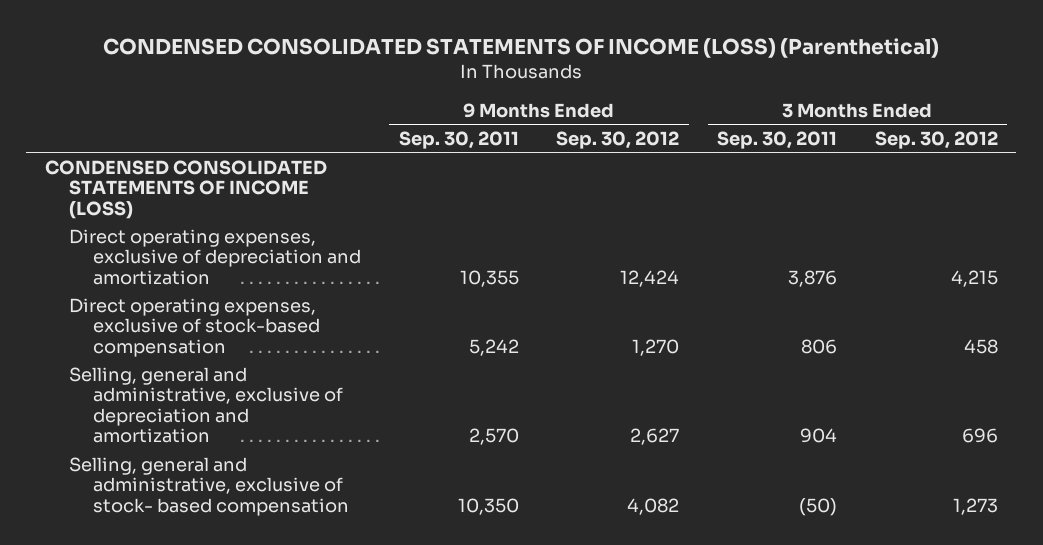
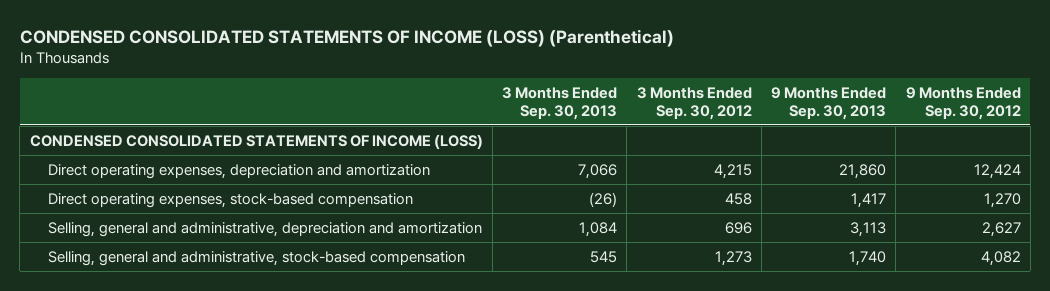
- | 9 Months Ended Sep. 30, 2011 | 9 Months Ended Sep. 30, 2012 | 3 Months Ended Sep. 30, 2011 | 3 Months Ended Sep. 30, 2012
+ | 3 Months Ended Sep. 30, 2013 | 3 Months Ended Sep. 30, 2012 | 9 Months Ended Sep. 30, 2013 | 9 Months Ended Sep. 30, 2012
- Direct operating expenses, exclusive of depreciation and amortization | 10,355 | 12,424 | 3,876 | 4,215
- Direct operating expenses, exclusive of stock-based compensation | 5,242 | 1,270 | 806 | 458
- Selling, general and administrative, exclusive of depreciation and amortization | 2,570 | 2,627 | 904 | 696
- Selling, general and administrative, exclusive of stock- based compensation | 10,350 | 4,082 | (50) | 1,273
+ Direct operating expenses, depreciation and amortization | 7,066 | 4,215 | 21,860 | 12,424
+ Direct operating expenses, stock-based compensation | (26) | 458 | 1,417 | 1,270
+ Selling, general and administrative, depreciation and amortization | 1,084 | 696 | 3,113 | 2,627
+ Selling, general and administrative, stock-based compensation | 545 | 1,273 | 1,740 | 4,082

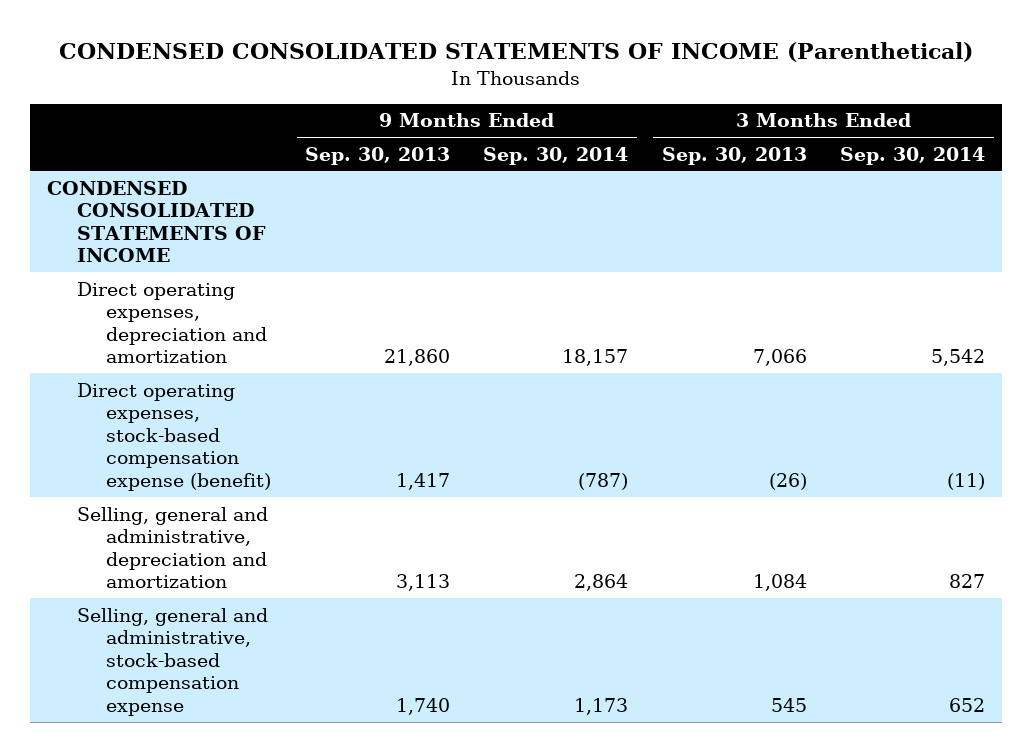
- CONDENSED CONSOLIDATED STATEMENTS OF INCOME (LOSS) (Parenthetical)
+ CONDENSED CONSOLIDATED STATEMENTS OF INCOME (Parenthetical)
- | 3 Months Ended Sep. 30, 2013 | 3 Months Ended Sep. 30, 2012 | 9 Months Ended Sep. 30, 2013 | 9 Months Ended Sep. 30, 2012
+ | 9 Months Ended Sep. 30, 2013 | 9 Months Ended Sep. 30, 2014 | 3 Months Ended Sep. 30, 2013 | 3 Months Ended Sep. 30, 2014
- CONDENSED CONSOLIDATED STATEMENTS OF INCOME (LOSS)
+ CONDENSED CONSOLIDATED STATEMENTS OF INCOME
- Direct operating expenses, stock-based compensation | (26) | 458 | 1,417 | 1,270
+ Direct operating expenses, stock-based compensation expense (benefit) | 1,417 | (787) | (26) | (11)
- Selling, general and administrative, stock-based compensation | 545 | 1,273 | 1,740 | 4,082
+ Selling, general and administrative, stock-based compensation expense | 1,740 | 1,173 | 545 | 652

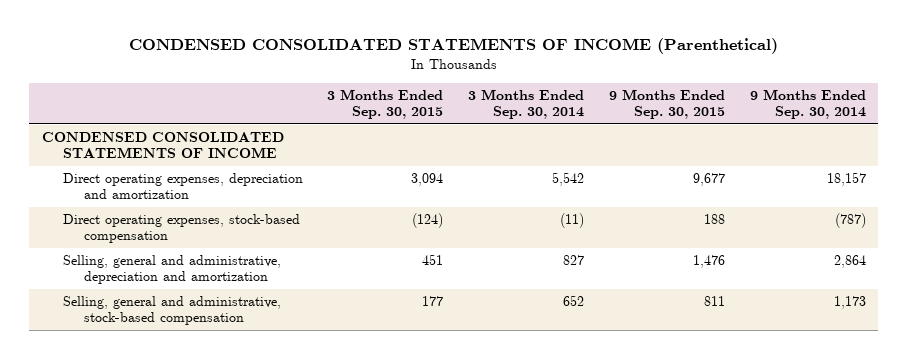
- | 9 Months Ended Sep. 30, 2013 | 9 Months Ended Sep. 30, 2014 | 3 Months Ended Sep. 30, 2013 | 3 Months Ended Sep. 30, 2014
+ | 3 Months Ended Sep. 30, 2015 | 3 Months Ended Sep. 30, 2014 | 9 Months Ended Sep. 30, 2015 | 9 Months Ended Sep. 30, 2014
- Direct operating expenses, stock-based compensation expense (benefit) | 1,417 | (787) | (26) | (11)
+ Direct operating expenses, stock-based compensation | (124) | (11) | 188 | (787)
- Selling, general and administrative, stock-based compensation expense | 1,740 | 1,173 | 545 | 652
+ Selling, general and administrative, stock-based compensation | 177 | 652 | 811 | 1,173

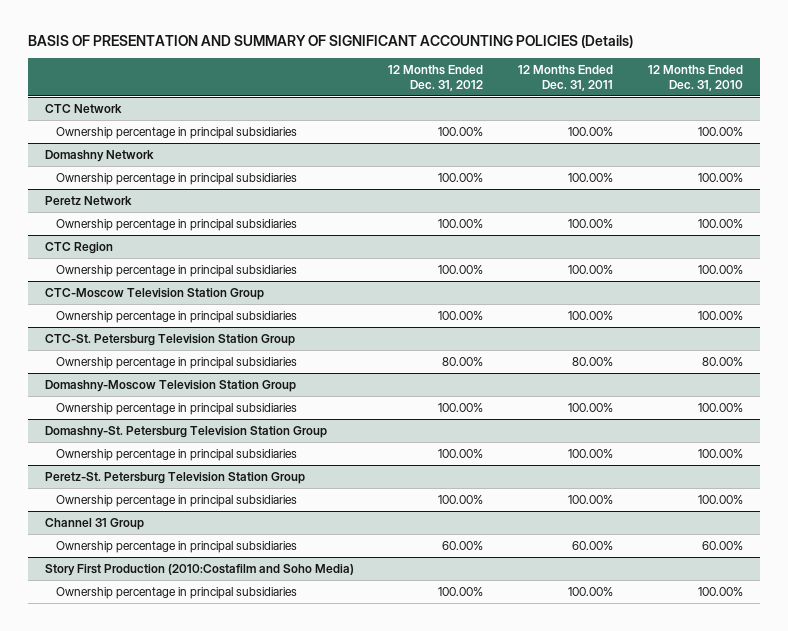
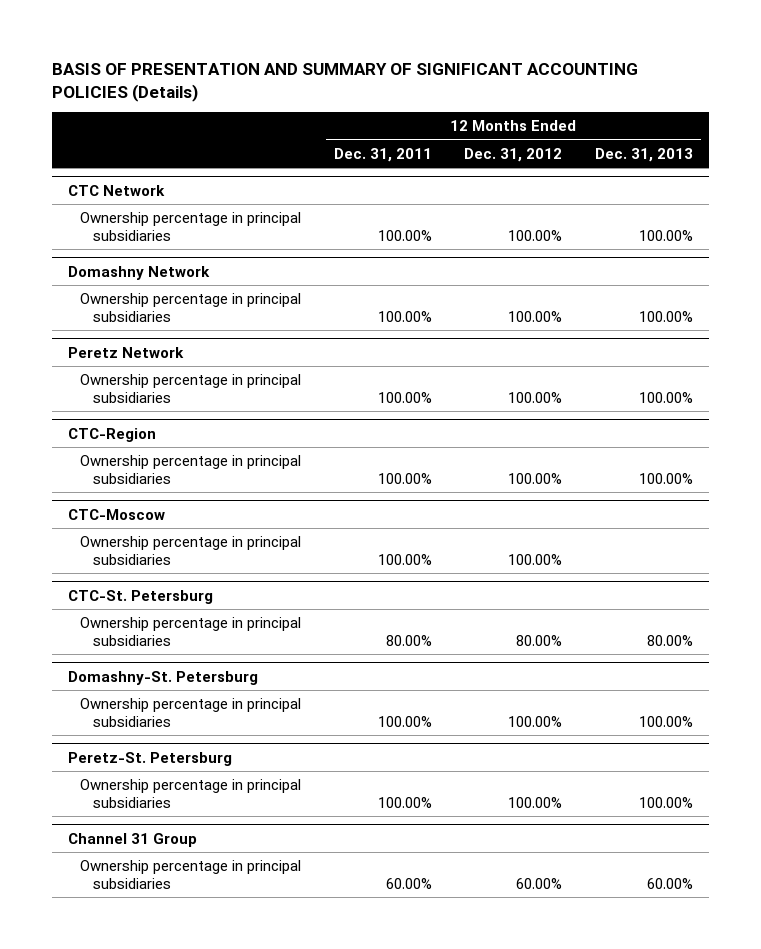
- | 12 Months Ended Dec. 31, 2012 | 12 Months Ended Dec. 31, 2011 | 12 Months Ended Dec. 31, 2010
+ | 12 Months Ended Dec. 31, 2011 | 12 Months Ended Dec. 31, 2012 | 12 Months Ended Dec. 31, 2013
- CTC Region
+ CTC-Region
- CTC-Moscow Television Station Group
+ CTC-Moscow
- CTC-St. Petersburg Television Station Group
+ CTC-St. Petersburg
- Domashny-Moscow Television Station Group
- Ownership percentage in principal subsidiaries | 100.00% | 100.00% | 100.00%
- Domashny-St. Petersburg Television Station Group
+ Domashny-St. Petersburg
- Peretz-St. Petersburg Television Station Group
+ Peretz-St. Petersburg
- Story First Production (2010:Costafilm and Soho Media)
- Ownership percentage in principal subsidiaries | 100.00% | 100.00% | 100.00%

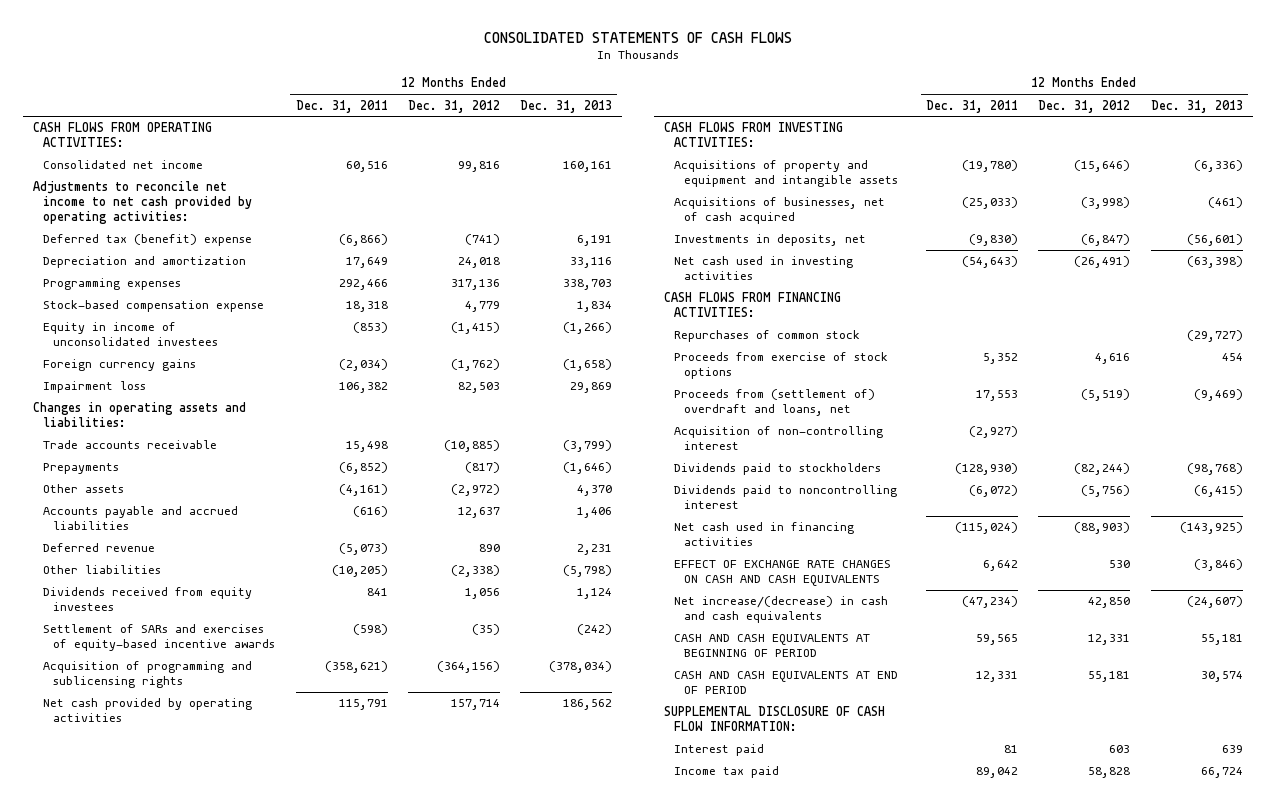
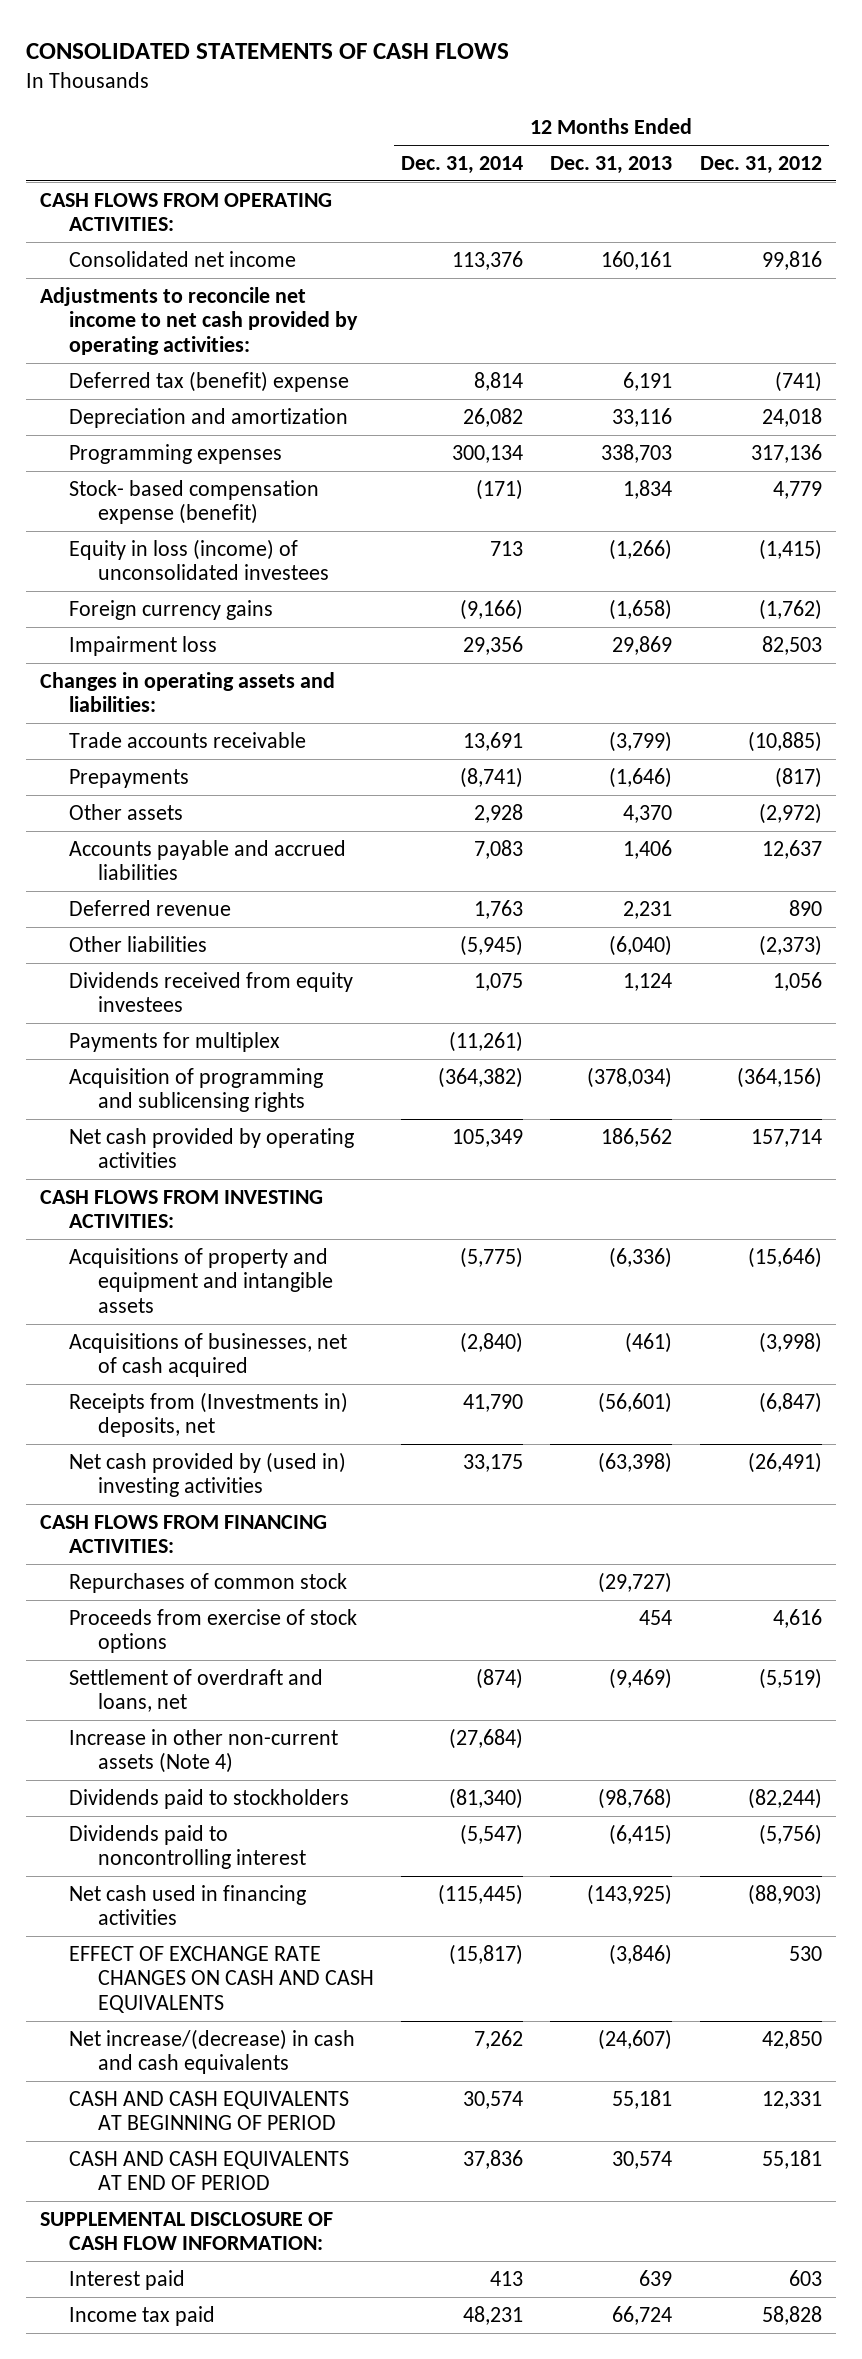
- | 12 Months Ended Dec. 31, 2011 | 12 Months Ended Dec. 31, 2012 | 12 Months Ended Dec. 31, 2013
+ | 12 Months Ended Dec. 31, 2014 | 12 Months Ended Dec. 31, 2013 | 12 Months Ended Dec. 31, 2012
- Stock-based compensation expense | 18,318 | 4,779 | 1,834
- Equity in income of unconsolidated investees | (853) | (1,415) | (1,266)
+ Stock- based compensation expense (benefit) | (171) | 1,834 | 4,779
+ Equity in loss (income) of unconsolidated investees | 713 | (1,266) | (1,415)
- Other liabilities | (10,205) | (2,338) | (5,798)
+ Other liabilities | (5,945) | (6,040) | (2,373)
- Settlement of SARs and exercises of equity-based incentive awards | (598) | (35) | (242)
+ Payments for multiplex | (11,261) | |
- Investments in deposits, net | (9,830) | (6,847) | (56,601)
- Net cash used in investing activities | (54,643) | (26,491) | (63,398)
+ Receipts from (Investments in) deposits, net | 41,790 | (56,601) | (6,847)
+ Net cash provided by (used in) investing activities | 33,175 | (63,398) | (26,491)
- Proceeds from (settlement of) overdraft and loans, net | 17,553 | (5,519) | (9,469)
- Acquisition of non-controlling interest | (2,927) | |
+ Settlement of overdraft and loans, net | (874) | (9,469) | (5,519)
+ Increase in other non-current assets (Note 4) | (27,684) | |

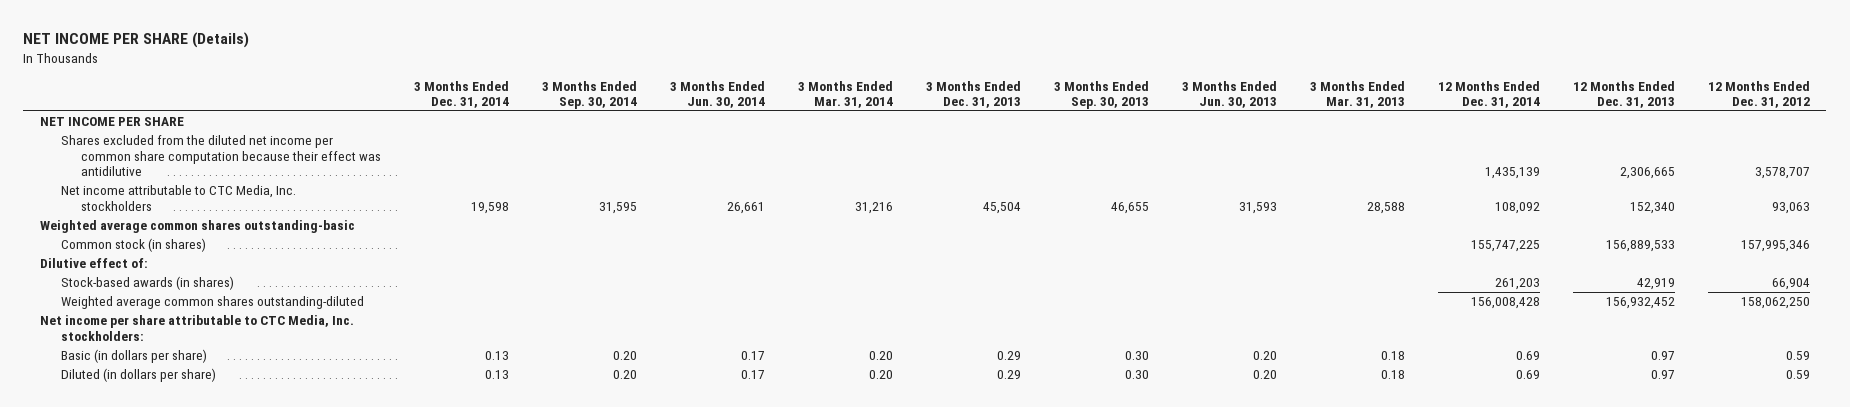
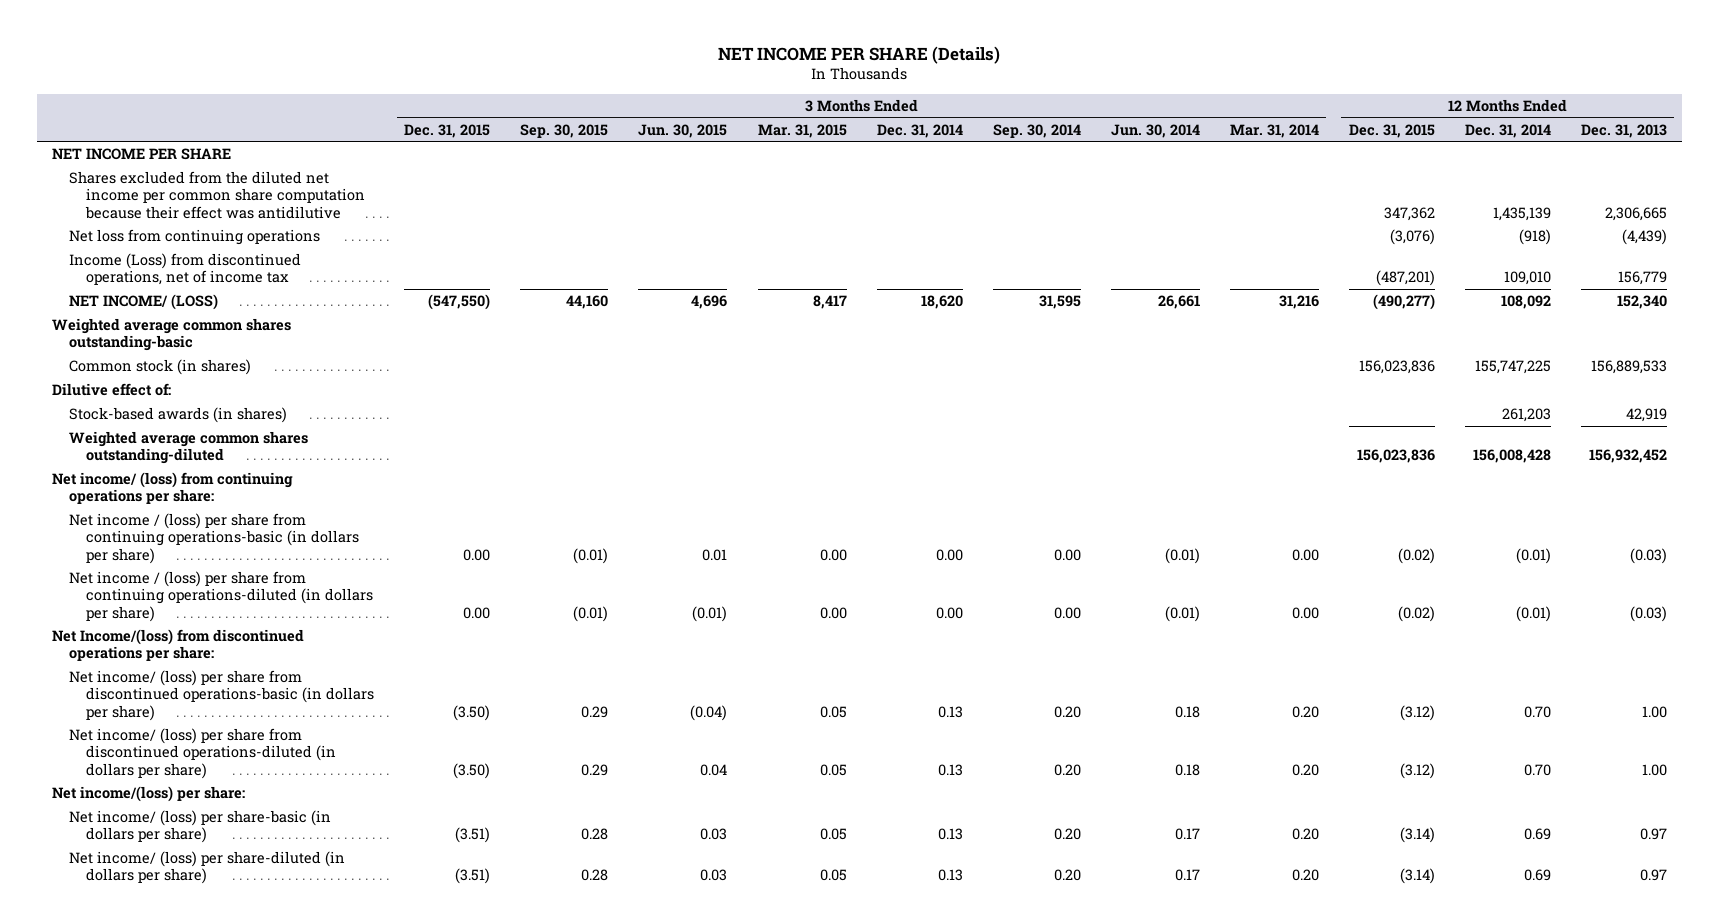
- | 3 Months Ended Dec. 31, 2014 | 3 Months Ended Sep. 30, 2014 | 3 Months Ended Jun. 30, 2014 | 3 Months Ended Mar. 31, 2014 | 3 Months Ended Dec. 31, 2013 | 3 Months Ended Sep. 30, 2013 | 3 Months Ended Jun. 30, 2013 | 3 Months Ended Mar. 31, 2013 | 12 Months Ended Dec. 31, 2014 | 12 Months Ended Dec. 31, 2013 | 12 Months Ended Dec. 31, 2012
+ | 3 Months Ended Dec. 31, 2015 | 3 Months Ended Sep. 30, 2015 | 3 Months Ended Jun. 30, 2015 | 3 Months Ended Mar. 31, 2015 | 3 Months Ended Dec. 31, 2014 | 3 Months Ended Sep. 30, 2014 | 3 Months Ended Jun. 30, 2014 | 3 Months Ended Mar. 31, 2014 | 12 Months Ended Dec. 31, 2015 | 12 Months Ended Dec. 31, 2014 | 12 Months Ended Dec. 31, 2013
- Net income attributable to CTC Media, Inc. stockholders | 19,598 | 31,595 | 26,661 | 31,216 | 45,504 | 46,655 | 31,593 | 28,588 | 108,092 | 152,340 | 93,063
+ Net loss from continuing operations | | | | | | | | | (3,076) | (918) | (4,439)
+ Income (Loss) from discontinued operations, net of income tax | | | | | | | | | (487,201) | 109,010 | 156,779
+ NET INCOME/ (LOSS) | (547,550) | 44,160 | 4,696 | 8,417 | 18,620 | 31,595 | 26,661 | 31,216 | (490,277) | 108,092 | 152,340
- Net income per share attributable to CTC Media, Inc. stockholders:
- Basic (in dollars per share) | 0.13 | 0.20 | 0.17 | 0.20 | 0.29 | 0.30 | 0.20 | 0.18 | 0.69 | 0.97 | 0.59
- Diluted (in dollars per share) | 0.13 | 0.20 | 0.17 | 0.20 | 0.29 | 0.30 | 0.20 | 0.18 | 0.69 | 0.97 | 0.59
+ Net income/ (loss) from continuing operations per share:
+ Net income / (loss) per share from continuing operations-basic (in dollars per share) | 0.00 | (0.01) | 0.01 | 0.00 | 0.00 | 0.00 | (0.01) | 0.00 | (0.02) | (0.01) | (0.03)
+ Net income / (loss) per share from continuing operations-diluted (in dollars per share) | 0.00 | (0.01) | (0.01) | 0.00 | 0.00 | 0.00 | (0.01) | 0.00 | (0.02) | (0.01) | (0.03)
+ Net Income/(loss) from discontinued operations per share:
+ Net income/ (loss) per share from discontinued operations-basic (in dollars per share) | (3.50) | 0.29 | (0.04) | 0.05 | 0.13 | 0.20 | 0.18 | 0.20 | (3.12) | 0.70 | 1.00
+ Net income/ (loss) per share from discontinued operations-diluted (in dollars per share) | (3.50) | 0.29 | 0.04 | 0.05 | 0.13 | 0.20 | 0.18 | 0.20 | (3.12) | 0.70 | 1.00
+ Net income/(loss) per share:
+ Net income/ (loss) per share-basic (in dollars per share) | (3.51) | 0.28 | 0.03 | 0.05 | 0.13 | 0.20 | 0.17 | 0.20 | (3.14) | 0.69 | 0.97
+ Net income/ (loss) per share-diluted (in dollars per share) | (3.51) | 0.28 | 0.03 | 0.05 | 0.13 | 0.20 | 0.17 | 0.20 | (3.14) | 0.69 | 0.97

